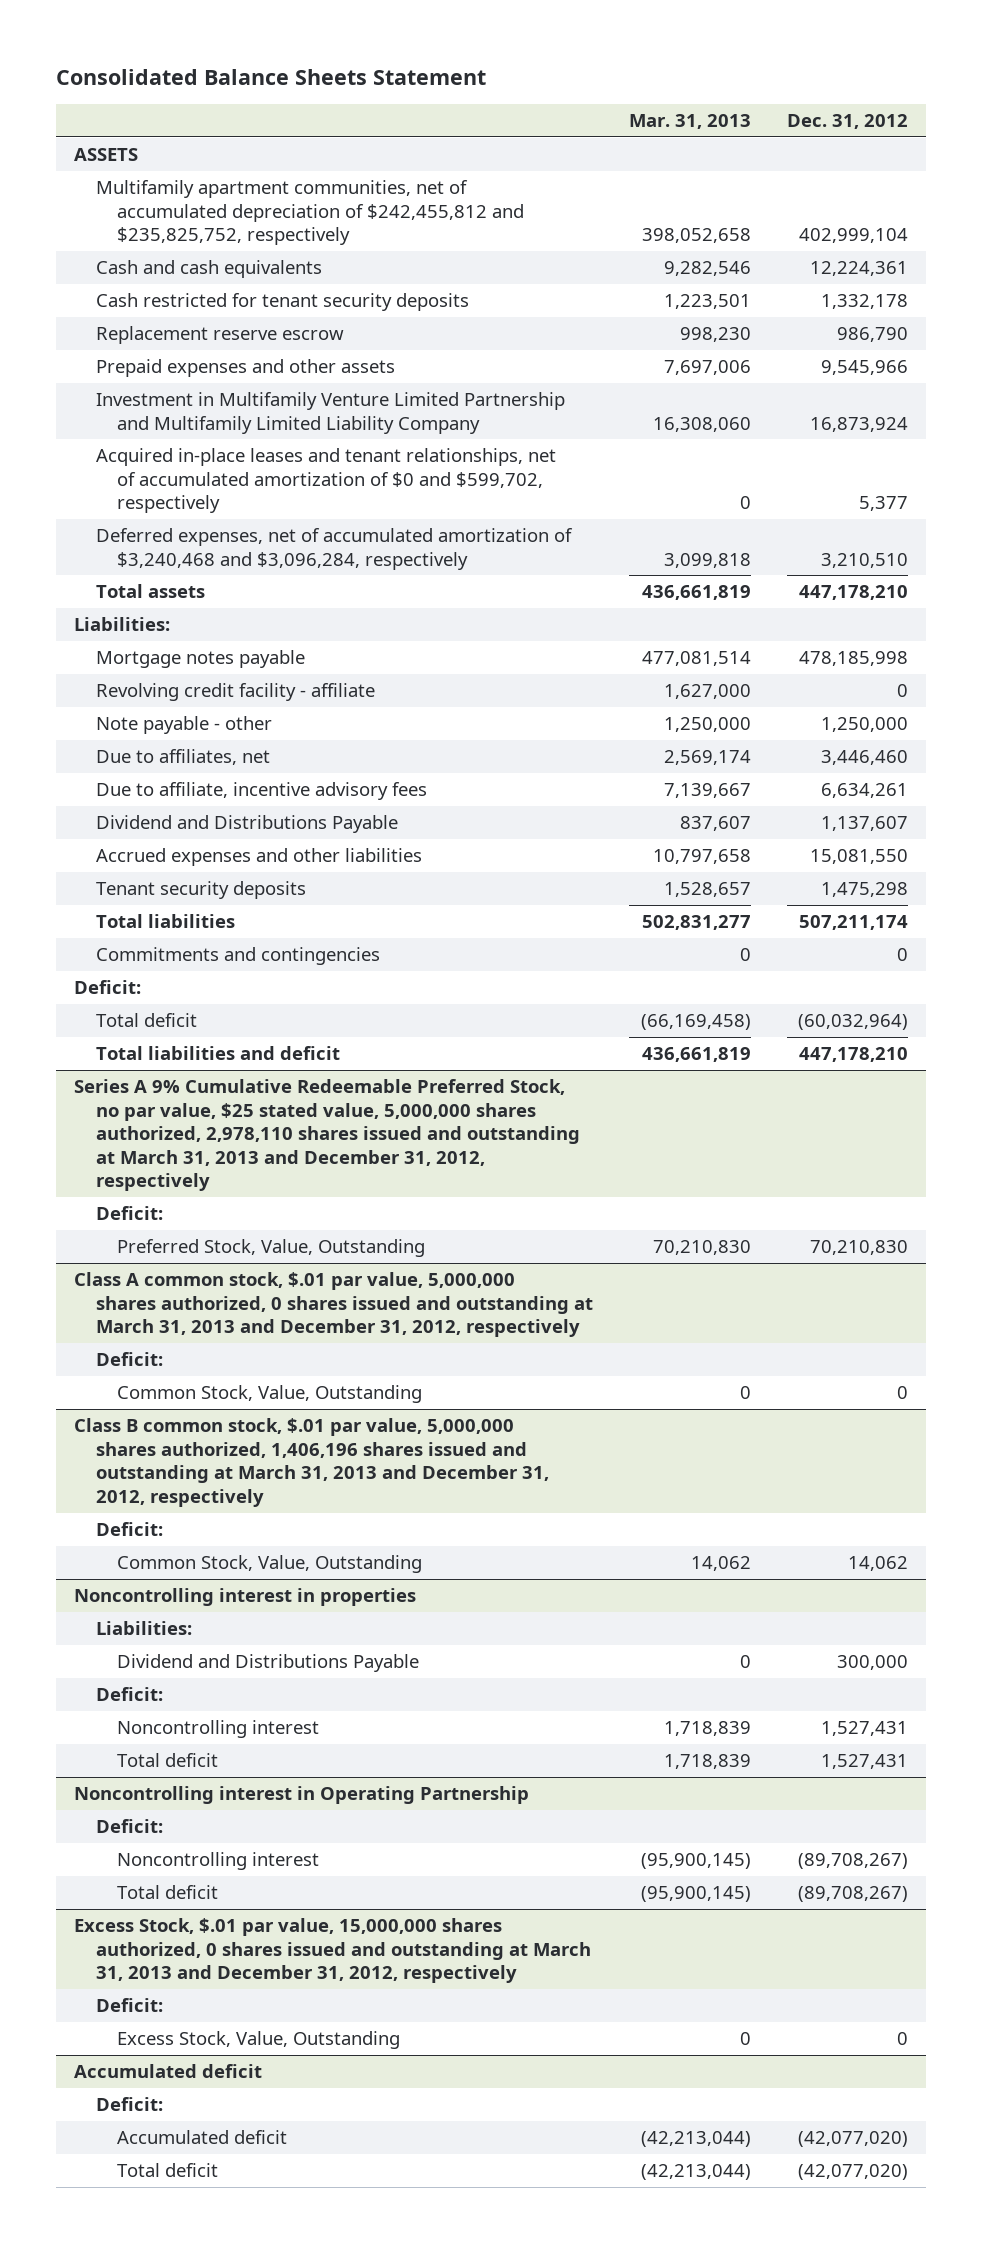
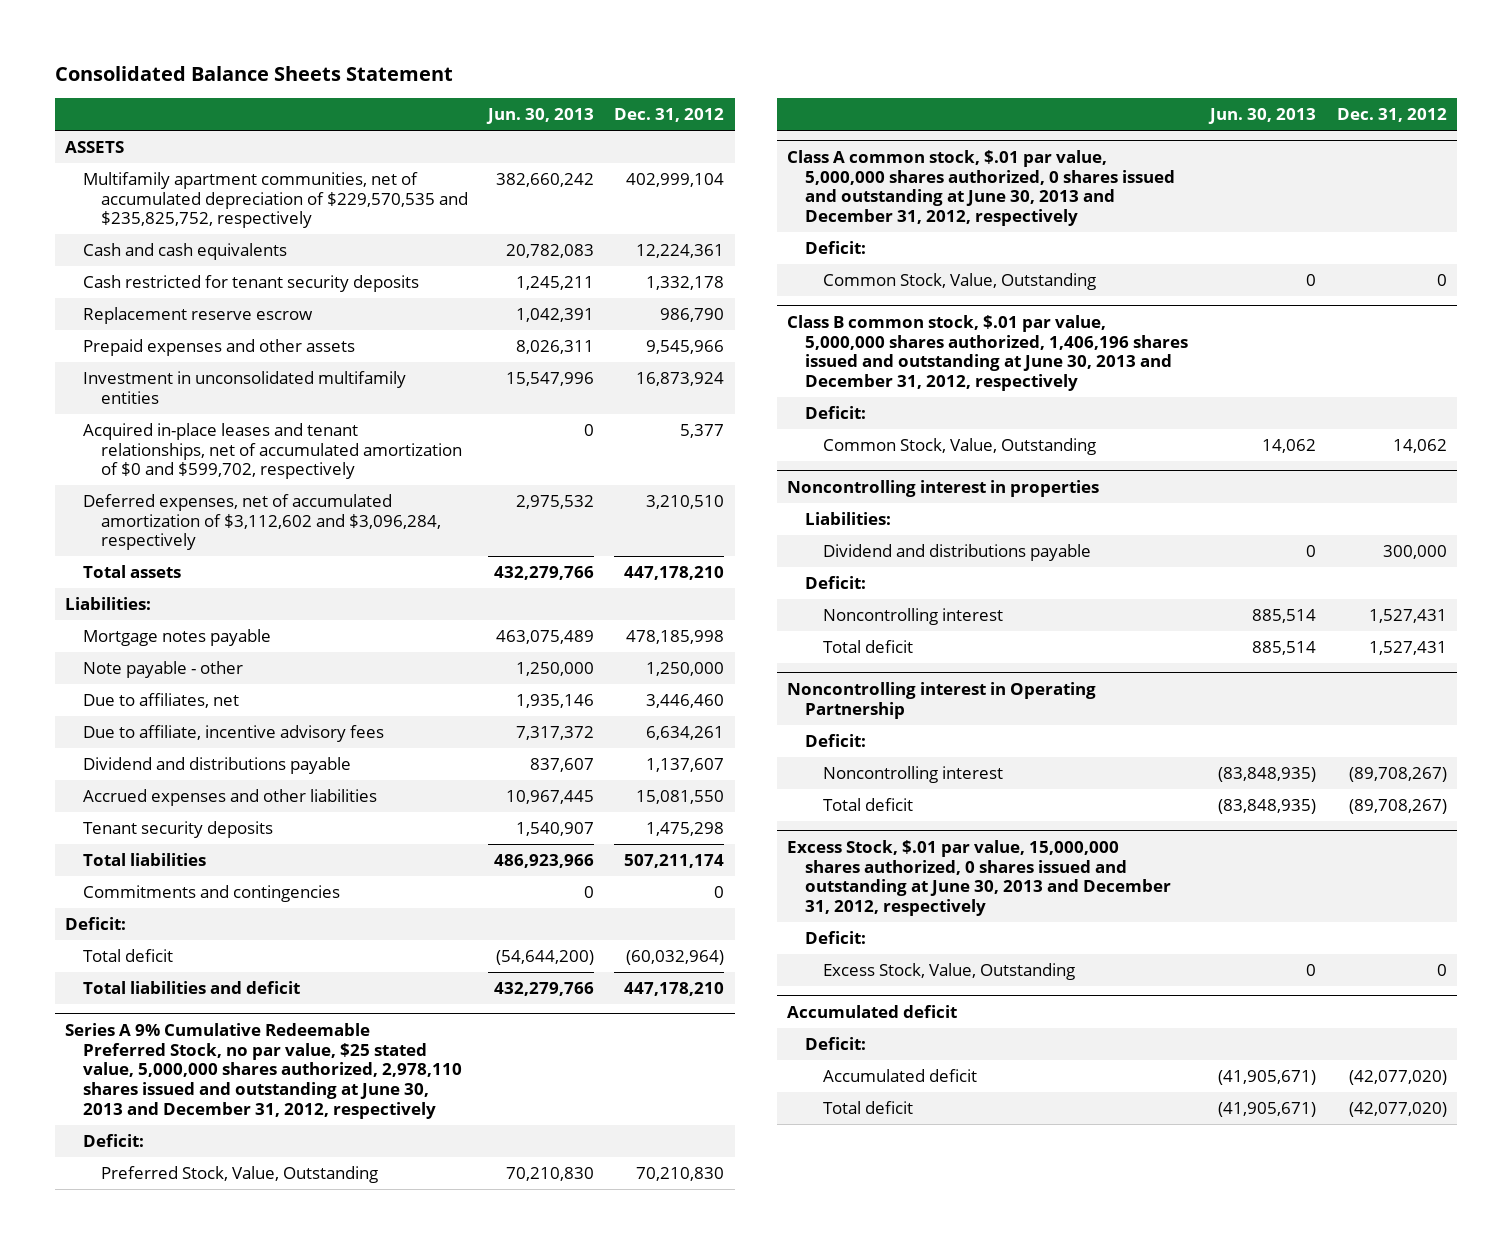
- | Mar. 31, 2013 | Dec. 31, 2012
+ | Jun. 30, 2013 | Dec. 31, 2012
- Multifamily apartment communities, net of accumulated depreciation of $242,455,812 and $235,825,752, respectively | 398,052,658 | 402,999,104
+ Multifamily apartment communities, net of accumulated depreciation of $229,570,535 and $235,825,752, respectively | 382,660,242 | 402,999,104
- Investment in Multifamily Venture Limited Partnership and Multifamily Limited Liability Company | 16,308,060 | 16,873,924
+ Investment in unconsolidated multifamily entities | 15,547,996 | 16,873,924
- Deferred expenses, net of accumulated amortization of $3,240,468 and $3,096,284, respectively | 3,099,818 | 3,210,510
+ Deferred expenses, net of accumulated amortization of $3,112,602 and $3,096,284, respectively | 2,975,532 | 3,210,510
- Revolving credit facility - affiliate | 1,627,000 | 0
- Dividend and Distributions Payable | 837,607 | 1,137,607
+ Dividend and distributions payable | 837,607 | 1,137,607
- Series A 9% Cumulative Redeemable Preferred Stock, no par value, $25 stated value, 5,000,000 shares authorized, 2,978,110 shares issued and outstanding at March 31, 2013 and December 31, 2012, respectively
+ Series A 9% Cumulative Redeemable Preferred Stock, no par value, $25 stated value, 5,000,000 shares authorized, 2,978,110 shares issued and outstanding at June 30, 2013 and December 31, 2012, respectively
- Class A common stock, $.01 par value, 5,000,000 shares authorized, 0 shares issued and outstanding at March 31, 2013 and December 31, 2012, respectively
+ Class A common stock, $.01 par value, 5,000,000 shares authorized, 0 shares issued and outstanding at June 30, 2013 and December 31, 2012, respectively
- Class B common stock, $.01 par value, 5,000,000 shares authorized, 1,406,196 shares issued and outstanding at March 31, 2013 and December 31, 2012, respectively
+ Class B common stock, $.01 par value, 5,000,000 shares authorized, 1,406,196 shares issued and outstanding at June 30, 2013 and December 31, 2012, respectively
@ Noncontrolling interest in properties
- Dividend and Distributions Payable | 0 | 300,000
+ Dividend and distributions payable | 0 | 300,000
- Excess Stock, $.01 par value, 15,000,000 shares authorized, 0 shares issued and outstanding at March 31, 2013 and December 31, 2012, respectively
+ Excess Stock, $.01 par value, 15,000,000 shares authorized, 0 shares issued and outstanding at June 30, 2013 and December 31, 2012, respectively

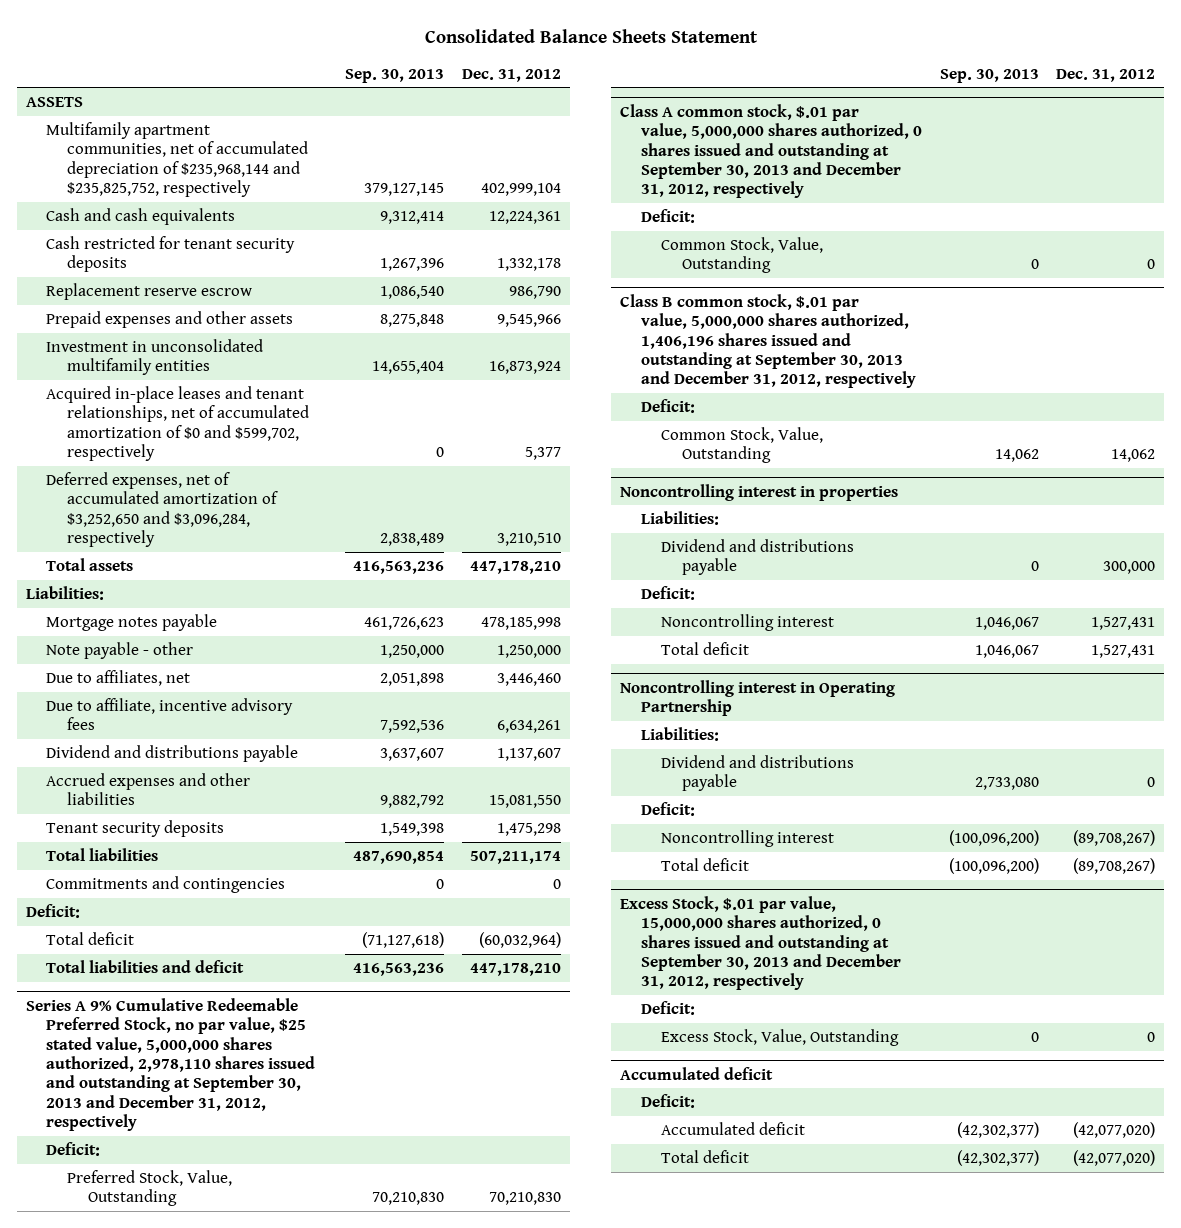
- | Jun. 30, 2013 | Dec. 31, 2012
+ | Sep. 30, 2013 | Dec. 31, 2012
- Multifamily apartment communities, net of accumulated depreciation of $229,570,535 and $235,825,752, respectively | 382,660,242 | 402,999,104
+ Multifamily apartment communities, net of accumulated depreciation of $235,968,144 and $235,825,752, respectively | 379,127,145 | 402,999,104
- Deferred expenses, net of accumulated amortization of $3,112,602 and $3,096,284, respectively | 2,975,532 | 3,210,510
+ Deferred expenses, net of accumulated amortization of $3,252,650 and $3,096,284, respectively | 2,838,489 | 3,210,510
- Series A 9% Cumulative Redeemable Preferred Stock, no par value, $25 stated value, 5,000,000 shares authorized, 2,978,110 shares issued and outstanding at June 30, 2013 and December 31, 2012, respectively
+ Series A 9% Cumulative Redeemable Preferred Stock, no par value, $25 stated value, 5,000,000 shares authorized, 2,978,110 shares issued and outstanding at September 30, 2013 and December 31, 2012, respectively
- Class A common stock, $.01 par value, 5,000,000 shares authorized, 0 shares issued and outstanding at June 30, 2013 and December 31, 2012, respectively
+ Class A common stock, $.01 par value, 5,000,000 shares authorized, 0 shares issued and outstanding at September 30, 2013 and December 31, 2012, respectively
- Class B common stock, $.01 par value, 5,000,000 shares authorized, 1,406,196 shares issued and outstanding at June 30, 2013 and December 31, 2012, respectively
+ Class B common stock, $.01 par value, 5,000,000 shares authorized, 1,406,196 shares issued and outstanding at September 30, 2013 and December 31, 2012, respectively
@ Noncontrolling interest in Operating Partnership
+ Liabilities:
+ Dividend and distributions payable | 2,733,080 | 0
- Excess Stock, $.01 par value, 15,000,000 shares authorized, 0 shares issued and outstanding at June 30, 2013 and December 31, 2012, respectively
+ Excess Stock, $.01 par value, 15,000,000 shares authorized, 0 shares issued and outstanding at September 30, 2013 and December 31, 2012, respectively

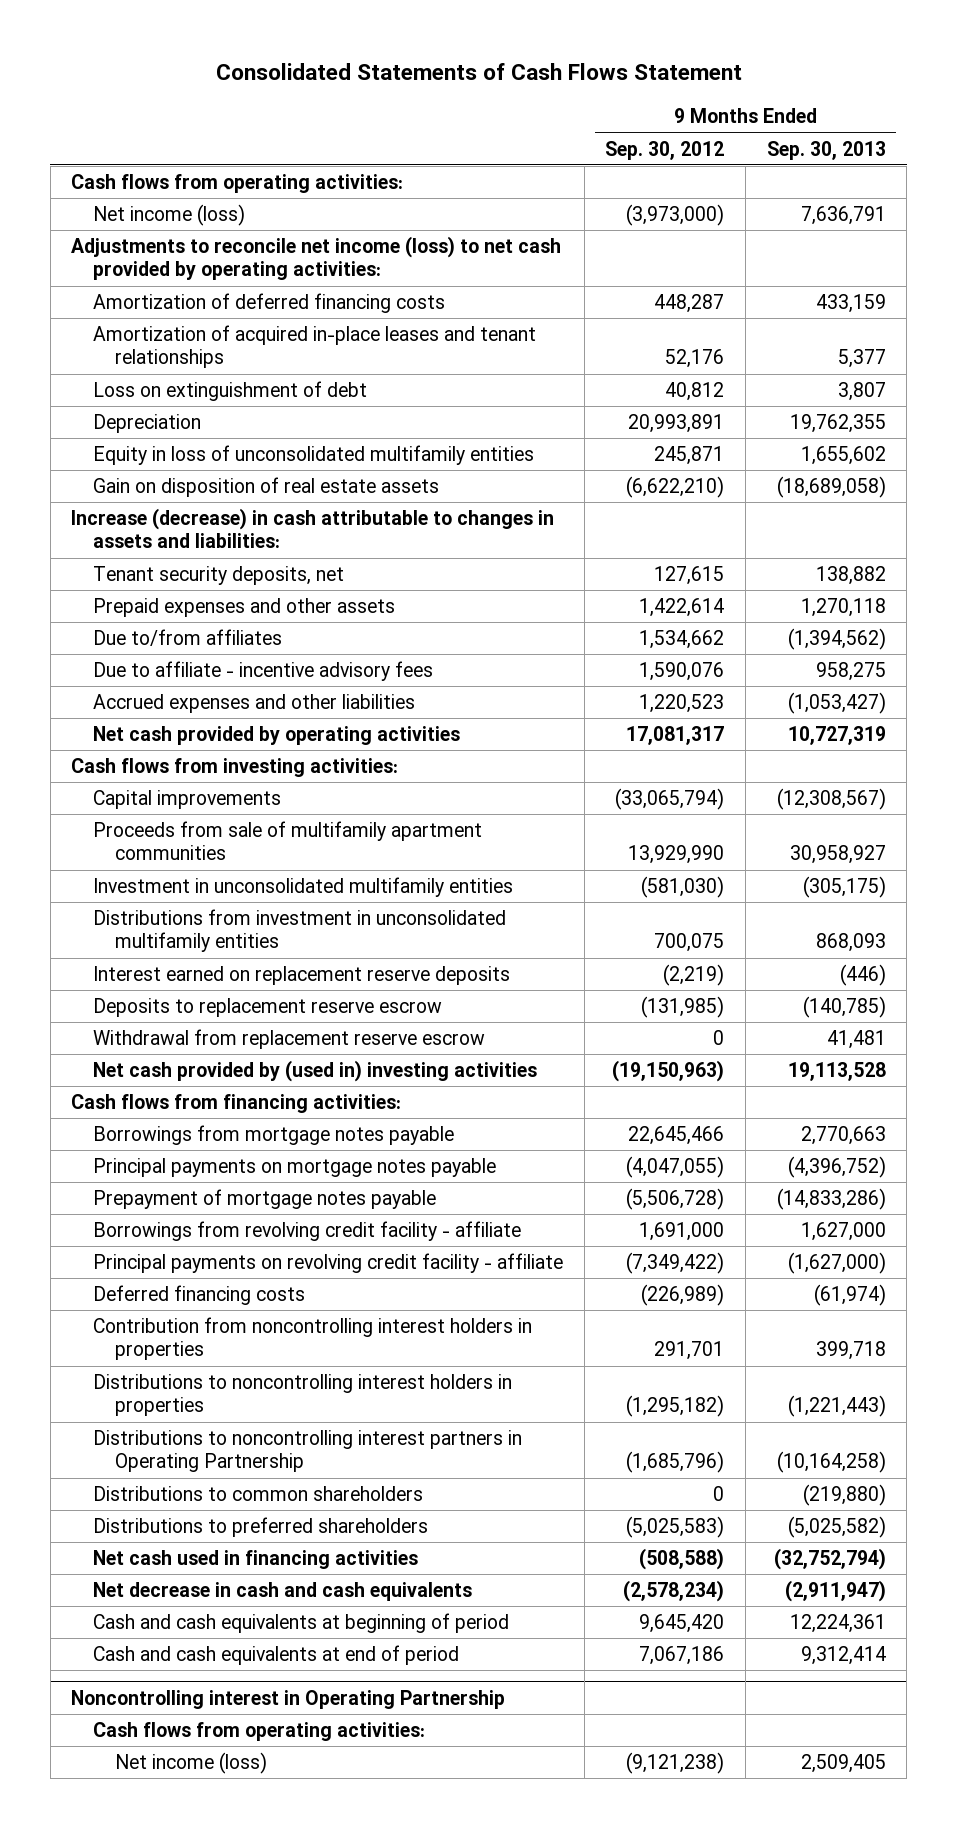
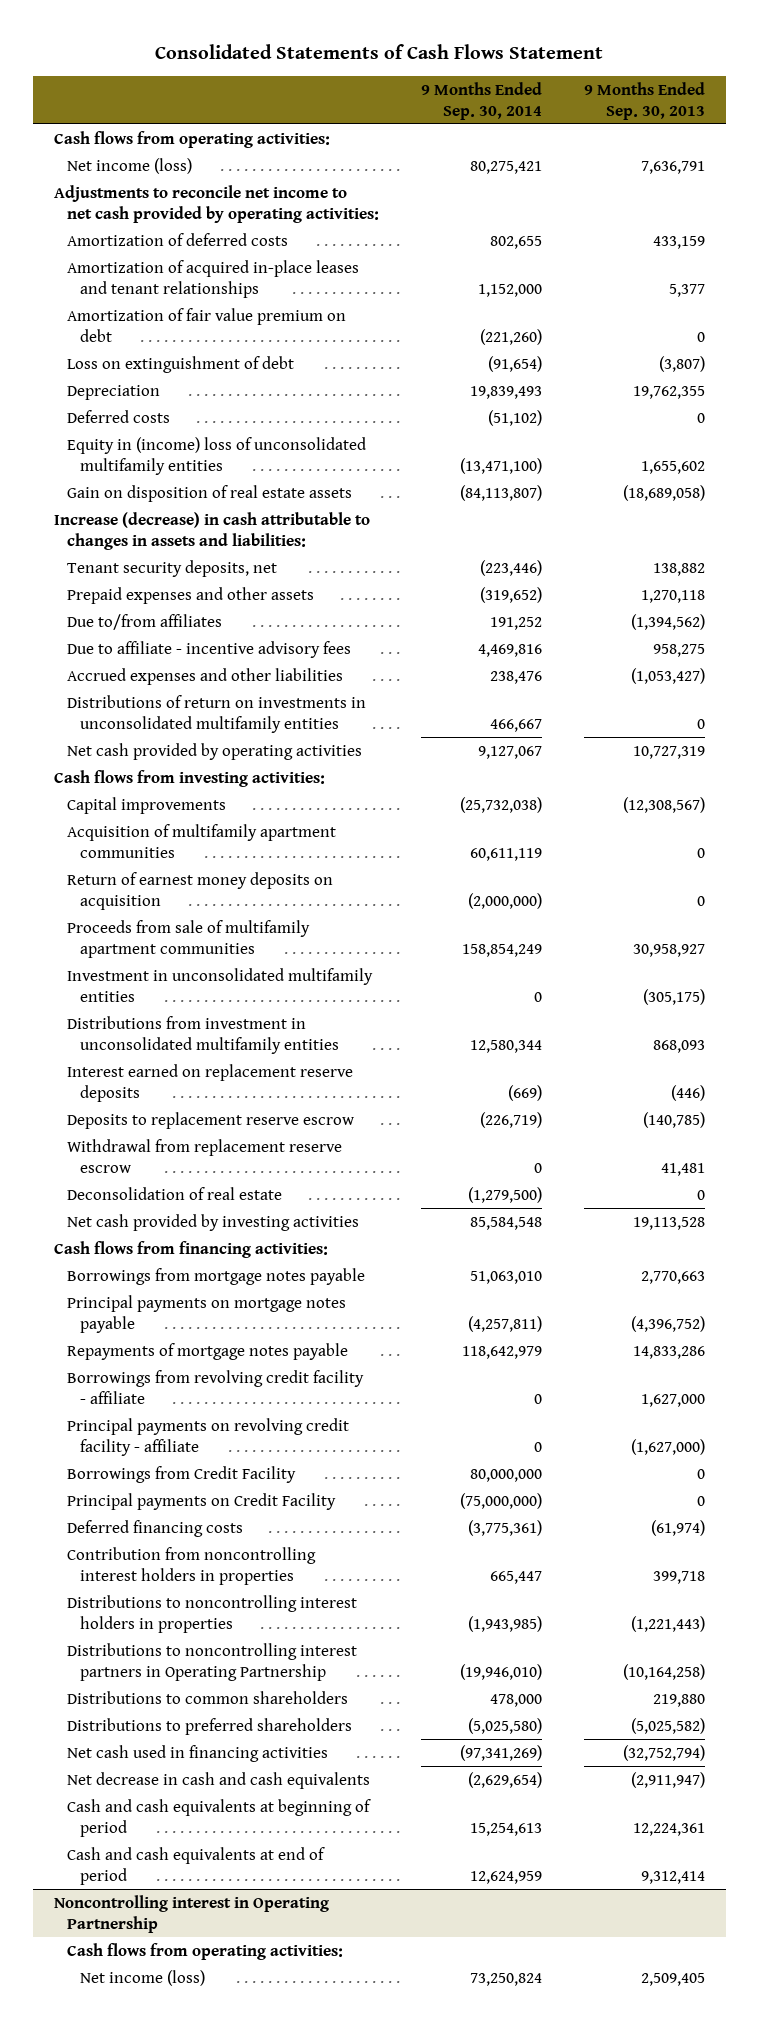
- | 9 Months Ended Sep. 30, 2012 | 9 Months Ended Sep. 30, 2013
+ | 9 Months Ended Sep. 30, 2014 | 9 Months Ended Sep. 30, 2013
- Adjustments to reconcile net income (loss) to net cash provided by operating activities:
- Amortization of deferred financing costs | 448,287 | 433,159
+ Adjustments to reconcile net income to net cash provided by operating activities:
+ Amortization of deferred costs | 802,655 | 433,159
- Loss on extinguishment of debt | 40,812 | 3,807
+ Amortization of fair value premium on debt | (221,260) | 0
+ Loss on extinguishment of debt | (91,654) | (3,807)
- Equity in loss of unconsolidated multifamily entities | 245,871 | 1,655,602
+ Deferred costs | (51,102) | 0
+ Equity in (income) loss of unconsolidated multifamily entities | (13,471,100) | 1,655,602
+ Distributions of return on investments in unconsolidated multifamily entities | 466,667 | 0
+ Acquisition of multifamily apartment communities | 60,611,119 | 0
+ Return of earnest money deposits on acquisition | (2,000,000) | 0
- Net cash provided by (used in) investing activities | (19,150,963) | 19,113,528
+ Deconsolidation of real estate | (1,279,500) | 0
+ Net cash provided by investing activities | 85,584,548 | 19,113,528
- Prepayment of mortgage notes payable | (5,506,728) | (14,833,286)
+ Repayments of mortgage notes payable | 118,642,979 | 14,833,286
+ Borrowings from Credit Facility | 80,000,000 | 0
+ Principal payments on Credit Facility | (75,000,000) | 0
- Distributions to common shareholders | 0 | (219,880)
+ Distributions to common shareholders | 478,000 | 219,880

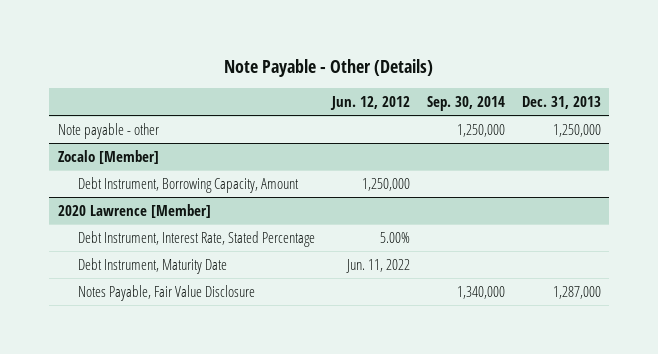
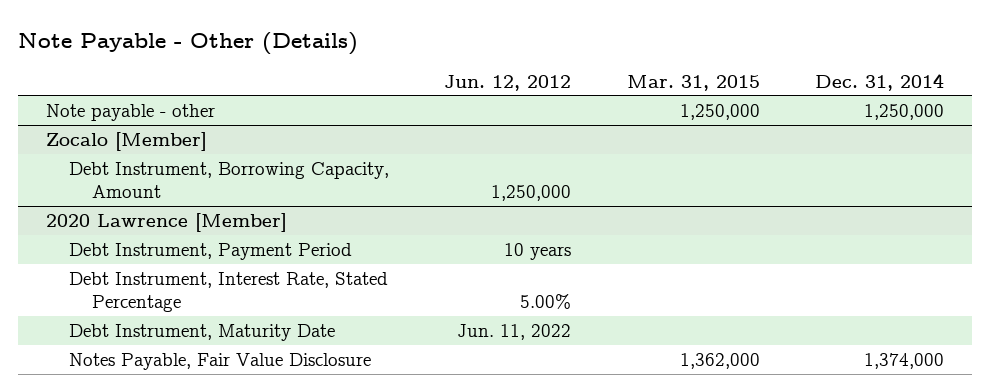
- | Jun. 12, 2012 | Sep. 30, 2014 | Dec. 31, 2013
+ | Jun. 12, 2012 | Mar. 31, 2015 | Dec. 31, 2014
@ 2020 Lawrence [Member]
+ Debt Instrument, Payment Period | 10 years | |

